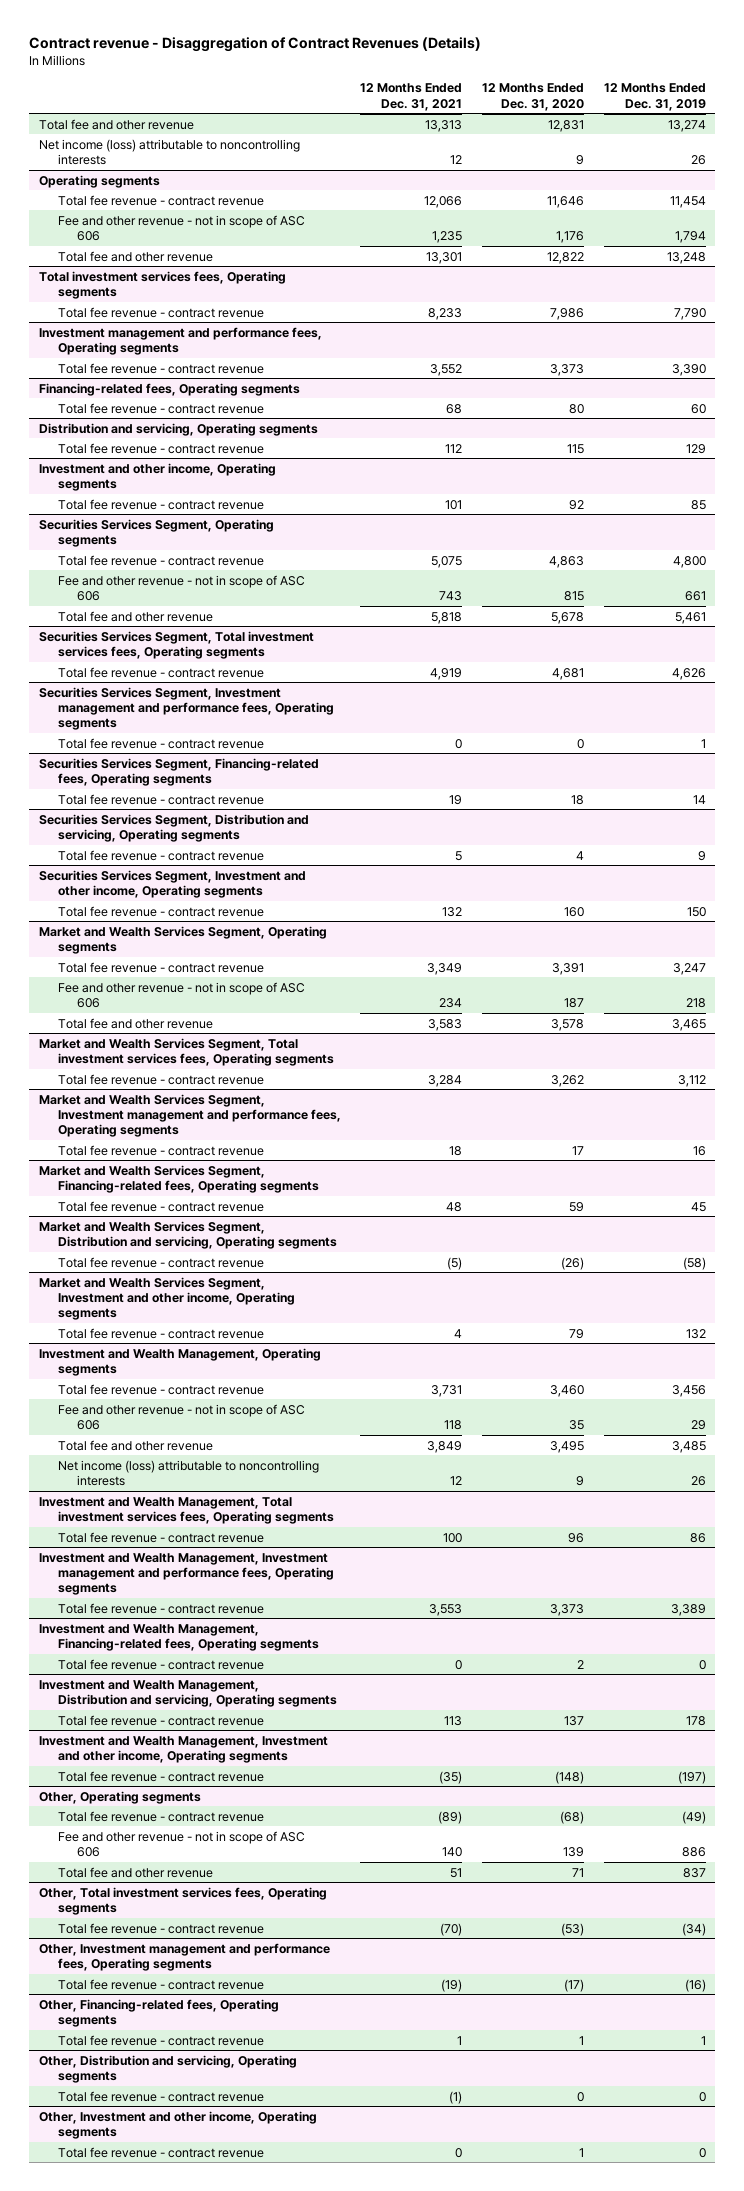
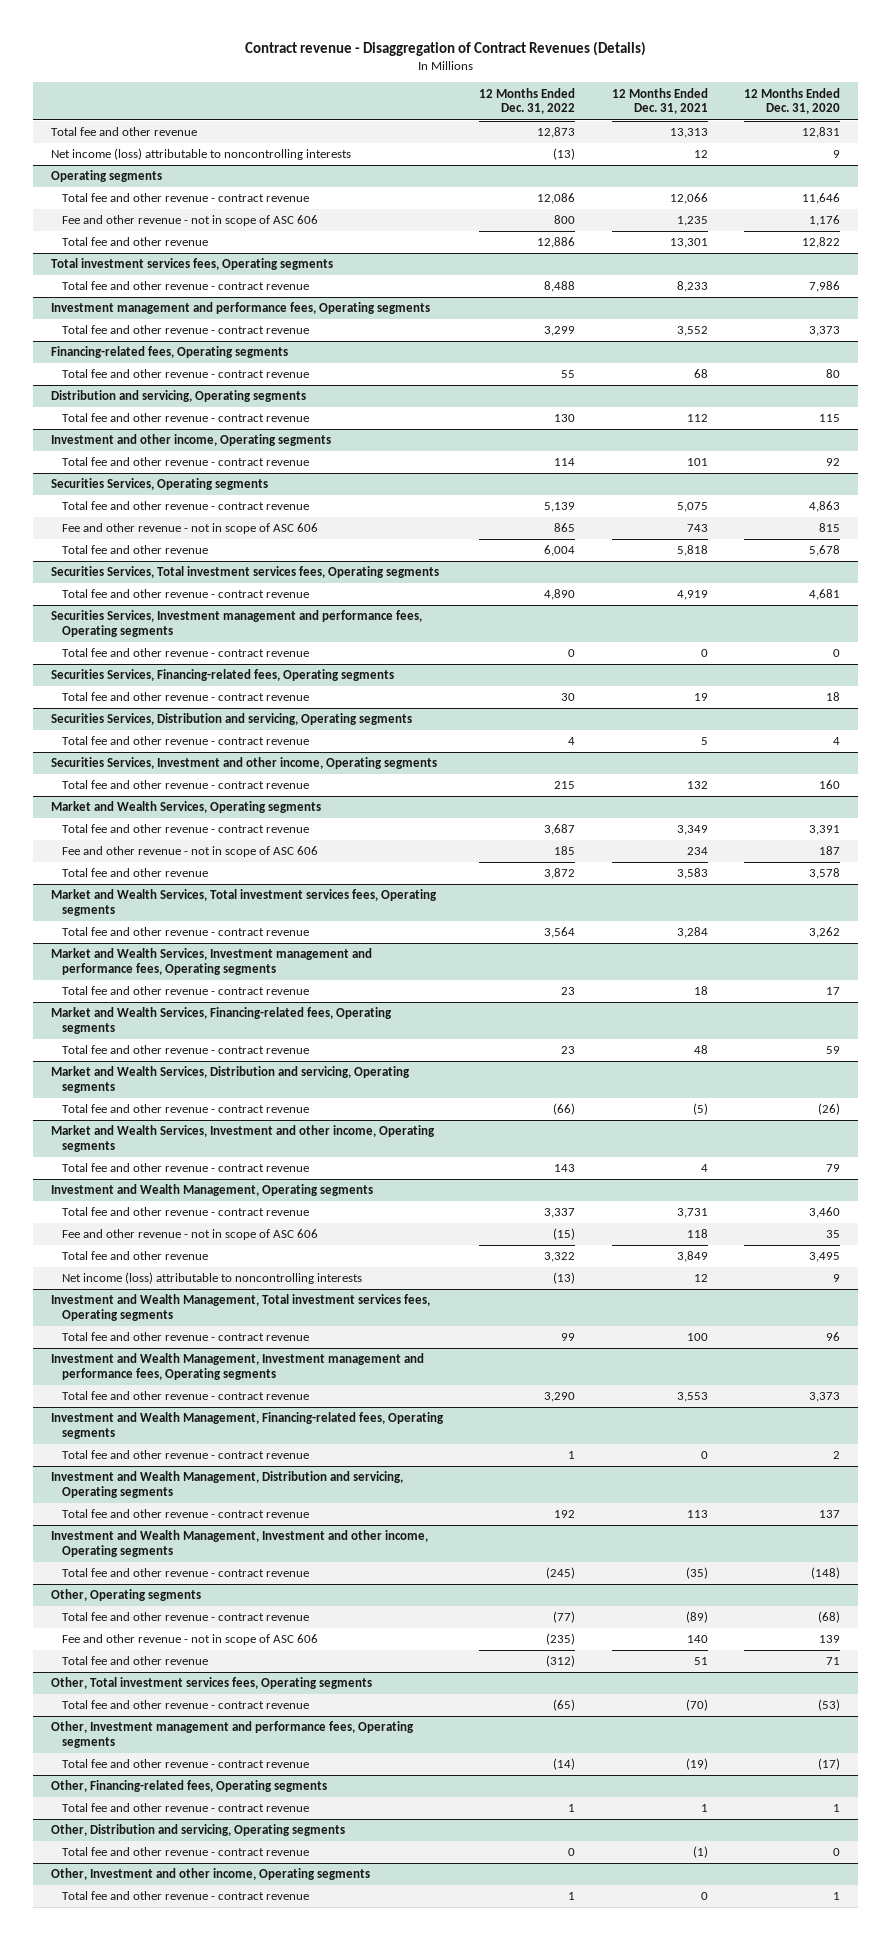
- | 12 Months Ended Dec. 31, 2021 | 12 Months Ended Dec. 31, 2020 | 12 Months Ended Dec. 31, 2019
+ | 12 Months Ended Dec. 31, 2022 | 12 Months Ended Dec. 31, 2021 | 12 Months Ended Dec. 31, 2020
@ Operating segments
- Total fee revenue - contract revenue | 12,066 | 11,646 | 11,454
+ Total fee and other revenue - contract revenue | 12,086 | 12,066 | 11,646
@ Total investment services fees, Operating segments
- Total fee revenue - contract revenue | 8,233 | 7,986 | 7,790
+ Total fee and other revenue - contract revenue | 8,488 | 8,233 | 7,986
@ Investment management and performance fees, Operating segments
- Total fee revenue - contract revenue | 3,552 | 3,373 | 3,390
+ Total fee and other revenue - contract revenue | 3,299 | 3,552 | 3,373
@ Financing-related fees, Operating segments
- Total fee revenue - contract revenue | 68 | 80 | 60
+ Total fee and other revenue - contract revenue | 55 | 68 | 80
@ Distribution and servicing, Operating segments
- Total fee revenue - contract revenue | 112 | 115 | 129
+ Total fee and other revenue - contract revenue | 130 | 112 | 115
@ Investment and other income, Operating segments
- Total fee revenue - contract revenue | 101 | 92 | 85
- Securities Services Segment, Operating segments
- Total fee revenue - contract revenue | 5,075 | 4,863 | 4,800
@ Investment and other income, Operating segments
+ Total fee and other revenue - contract revenue | 114 | 101 | 92
+ Securities Services, Operating segments
+ Total fee and other revenue - contract revenue | 5,139 | 5,075 | 4,863
- Securities Services Segment, Total investment services fees, Operating segments
- Total fee revenue - contract revenue | 4,919 | 4,681 | 4,626
- Securities Services Segment, Investment management and performance fees, Operating segments
- Total fee revenue - contract revenue | 0 | 0 | 1
- Securities Services Segment, Financing-related fees, Operating segments
- Total fee revenue - contract revenue | 19 | 18 | 14
- Securities Services Segment, Distribution and servicing, Operating segments
- Total fee revenue - contract revenue | 5 | 4 | 9
- Securities Services Segment, Investment and other income, Operating segments
- Total fee revenue - contract revenue | 132 | 160 | 150
- Market and Wealth Services Segment, Operating segments
- Total fee revenue - contract revenue | 3,349 | 3,391 | 3,247
+ Securities Services, Total investment services fees, Operating segments
+ Total fee and other revenue - contract revenue | 4,890 | 4,919 | 4,681
+ Securities Services, Investment management and performance fees, Operating segments
+ Total fee and other revenue - contract revenue | 0 | 0 | 0
+ Securities Services, Financing-related fees, Operating segments
+ Total fee and other revenue - contract revenue | 30 | 19 | 18
+ Securities Services, Distribution and servicing, Operating segments
+ Total fee and other revenue - contract revenue | 4 | 5 | 4
+ Securities Services, Investment and other income, Operating segments
+ Total fee and other revenue - contract revenue | 215 | 132 | 160
+ Market and Wealth Services, Operating segments
+ Total fee and other revenue - contract revenue | 3,687 | 3,349 | 3,391
- Market and Wealth Services Segment, Total investment services fees, Operating segments
- Total fee revenue - contract revenue | 3,284 | 3,262 | 3,112
- Market and Wealth Services Segment, Investment management and performance fees, Operating segments
- Total fee revenue - contract revenue | 18 | 17 | 16
- Market and Wealth Services Segment, Financing-related fees, Operating segments
- Total fee revenue - contract revenue | 48 | 59 | 45
- Market and Wealth Services Segment, Distribution and servicing, Operating segments
- Total fee revenue - contract revenue | (5) | (26) | (58)
- Market and Wealth Services Segment, Investment and other income, Operating segments
- Total fee revenue - contract revenue | 4 | 79 | 132
+ Market and Wealth Services, Total investment services fees, Operating segments
+ Total fee and other revenue - contract revenue | 3,564 | 3,284 | 3,262
+ Market and Wealth Services, Investment management and performance fees, Operating segments
+ Total fee and other revenue - contract revenue | 23 | 18 | 17
+ Market and Wealth Services, Financing-related fees, Operating segments
+ Total fee and other revenue - contract revenue | 23 | 48 | 59
+ Market and Wealth Services, Distribution and servicing, Operating segments
+ Total fee and other revenue - contract revenue | (66) | (5) | (26)
+ Market and Wealth Services, Investment and other income, Operating segments
+ Total fee and other revenue - contract revenue | 143 | 4 | 79
@ Investment and Wealth Management, Operating segments
- Total fee revenue - contract revenue | 3,731 | 3,460 | 3,456
+ Total fee and other revenue - contract revenue | 3,337 | 3,731 | 3,460
@ Investment and Wealth Management, Total investment services fees, Operating segments
- Total fee revenue - contract revenue | 100 | 96 | 86
+ Total fee and other revenue - contract revenue | 99 | 100 | 96
@ Investment and Wealth Management, Investment management and performance fees, Operating segments
- Total fee revenue - contract revenue | 3,553 | 3,373 | 3,389
+ Total fee and other revenue - contract revenue | 3,290 | 3,553 | 3,373
@ Investment and Wealth Management, Financing-related fees, Operating segments
- Total fee revenue - contract revenue | 0 | 2 | 0
+ Total fee and other revenue - contract revenue | 1 | 0 | 2
@ Investment and Wealth Management, Distribution and servicing, Operating segments
- Total fee revenue - contract revenue | 113 | 137 | 178
+ Total fee and other revenue - contract revenue | 192 | 113 | 137
@ Investment and Wealth Management, Investment and other income, Operating segments
- Total fee revenue - contract revenue | (35) | (148) | (197)
+ Total fee and other revenue - contract revenue | (245) | (35) | (148)
@ Other, Operating segments
- Total fee revenue - contract revenue | (89) | (68) | (49)
+ Total fee and other revenue - contract revenue | (77) | (89) | (68)
@ Other, Total investment services fees, Operating segments
- Total fee revenue - contract revenue | (70) | (53) | (34)
+ Total fee and other revenue - contract revenue | (65) | (70) | (53)
@ Other, Investment management and performance fees, Operating segments
- Total fee revenue - contract revenue | (19) | (17) | (16)
+ Total fee and other revenue - contract revenue | (14) | (19) | (17)
@ Other, Financing-related fees, Operating segments
- Total fee revenue - contract revenue | 1 | 1 | 1
+ Total fee and other revenue - contract revenue | 1 | 1 | 1
@ Other, Distribution and servicing, Operating segments
- Total fee revenue - contract revenue | (1) | 0 | 0
+ Total fee and other revenue - contract revenue | 0 | (1) | 0
@ Other, Investment and other income, Operating segments
- Total fee revenue - contract revenue | 0 | 1 | 0
+ Total fee and other revenue - contract revenue | 1 | 0 | 1

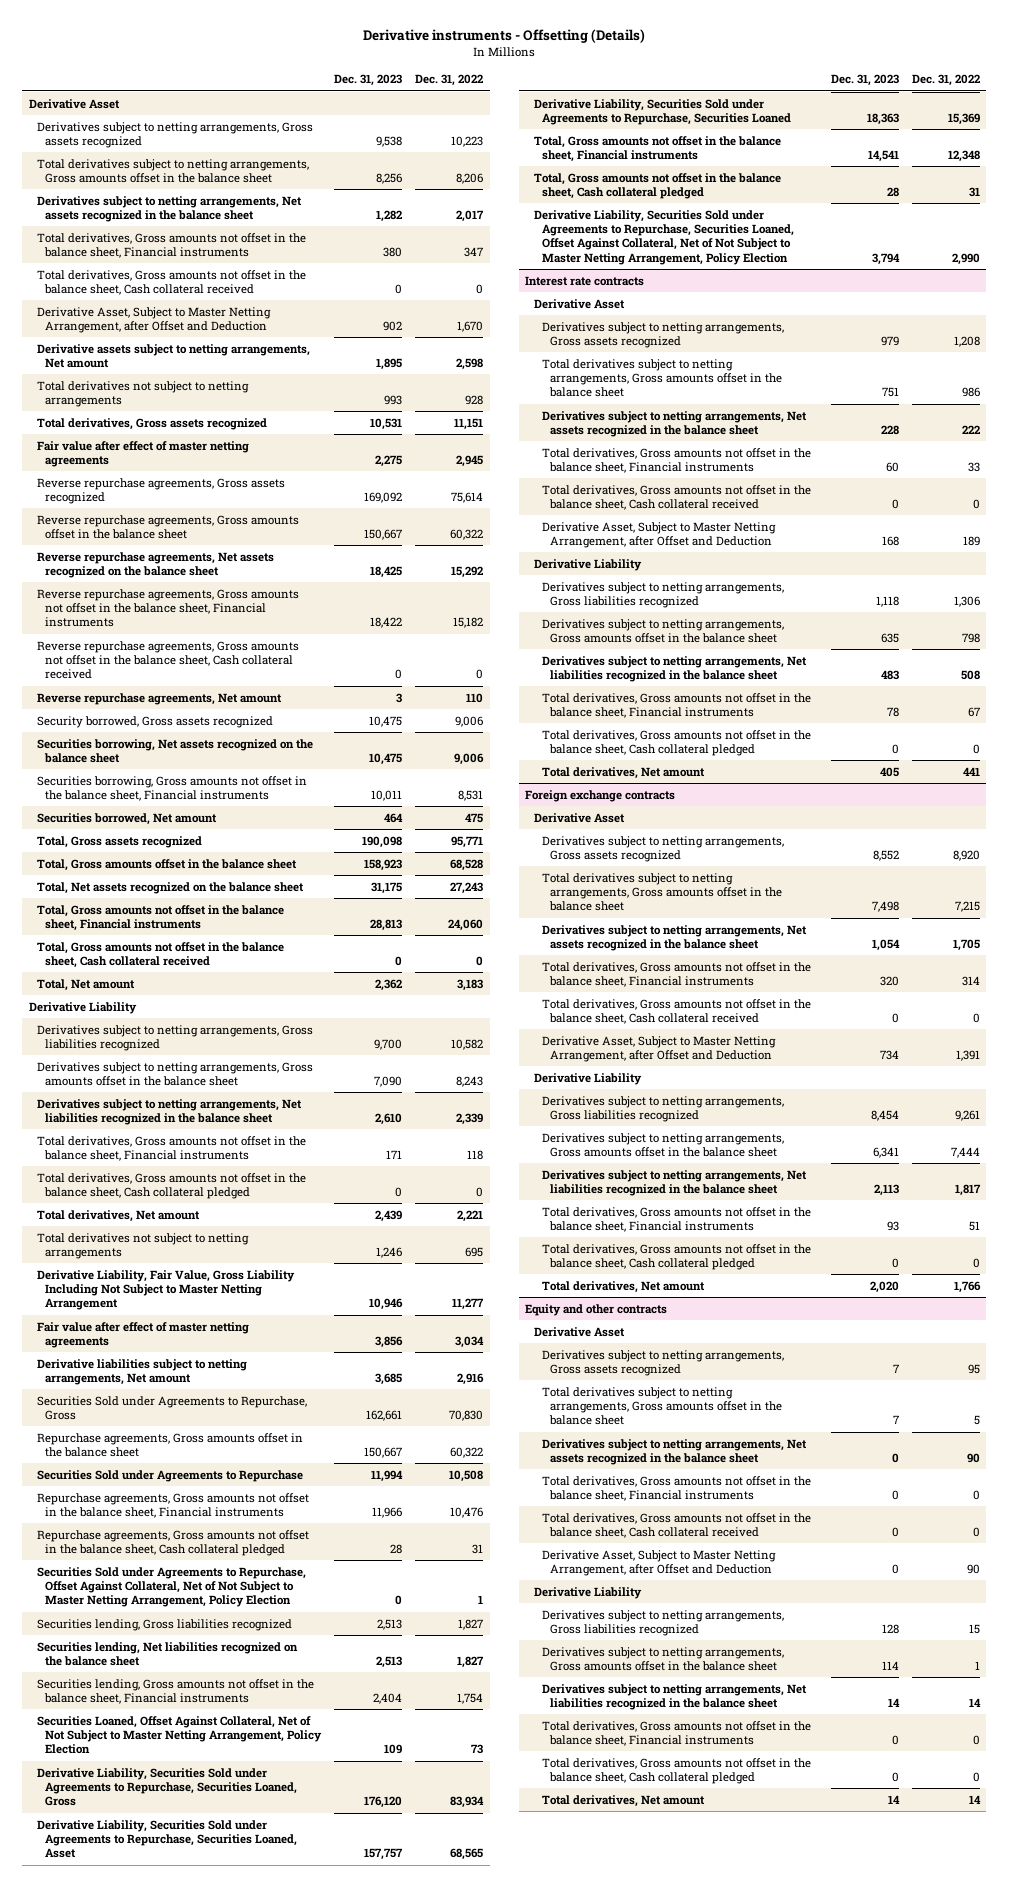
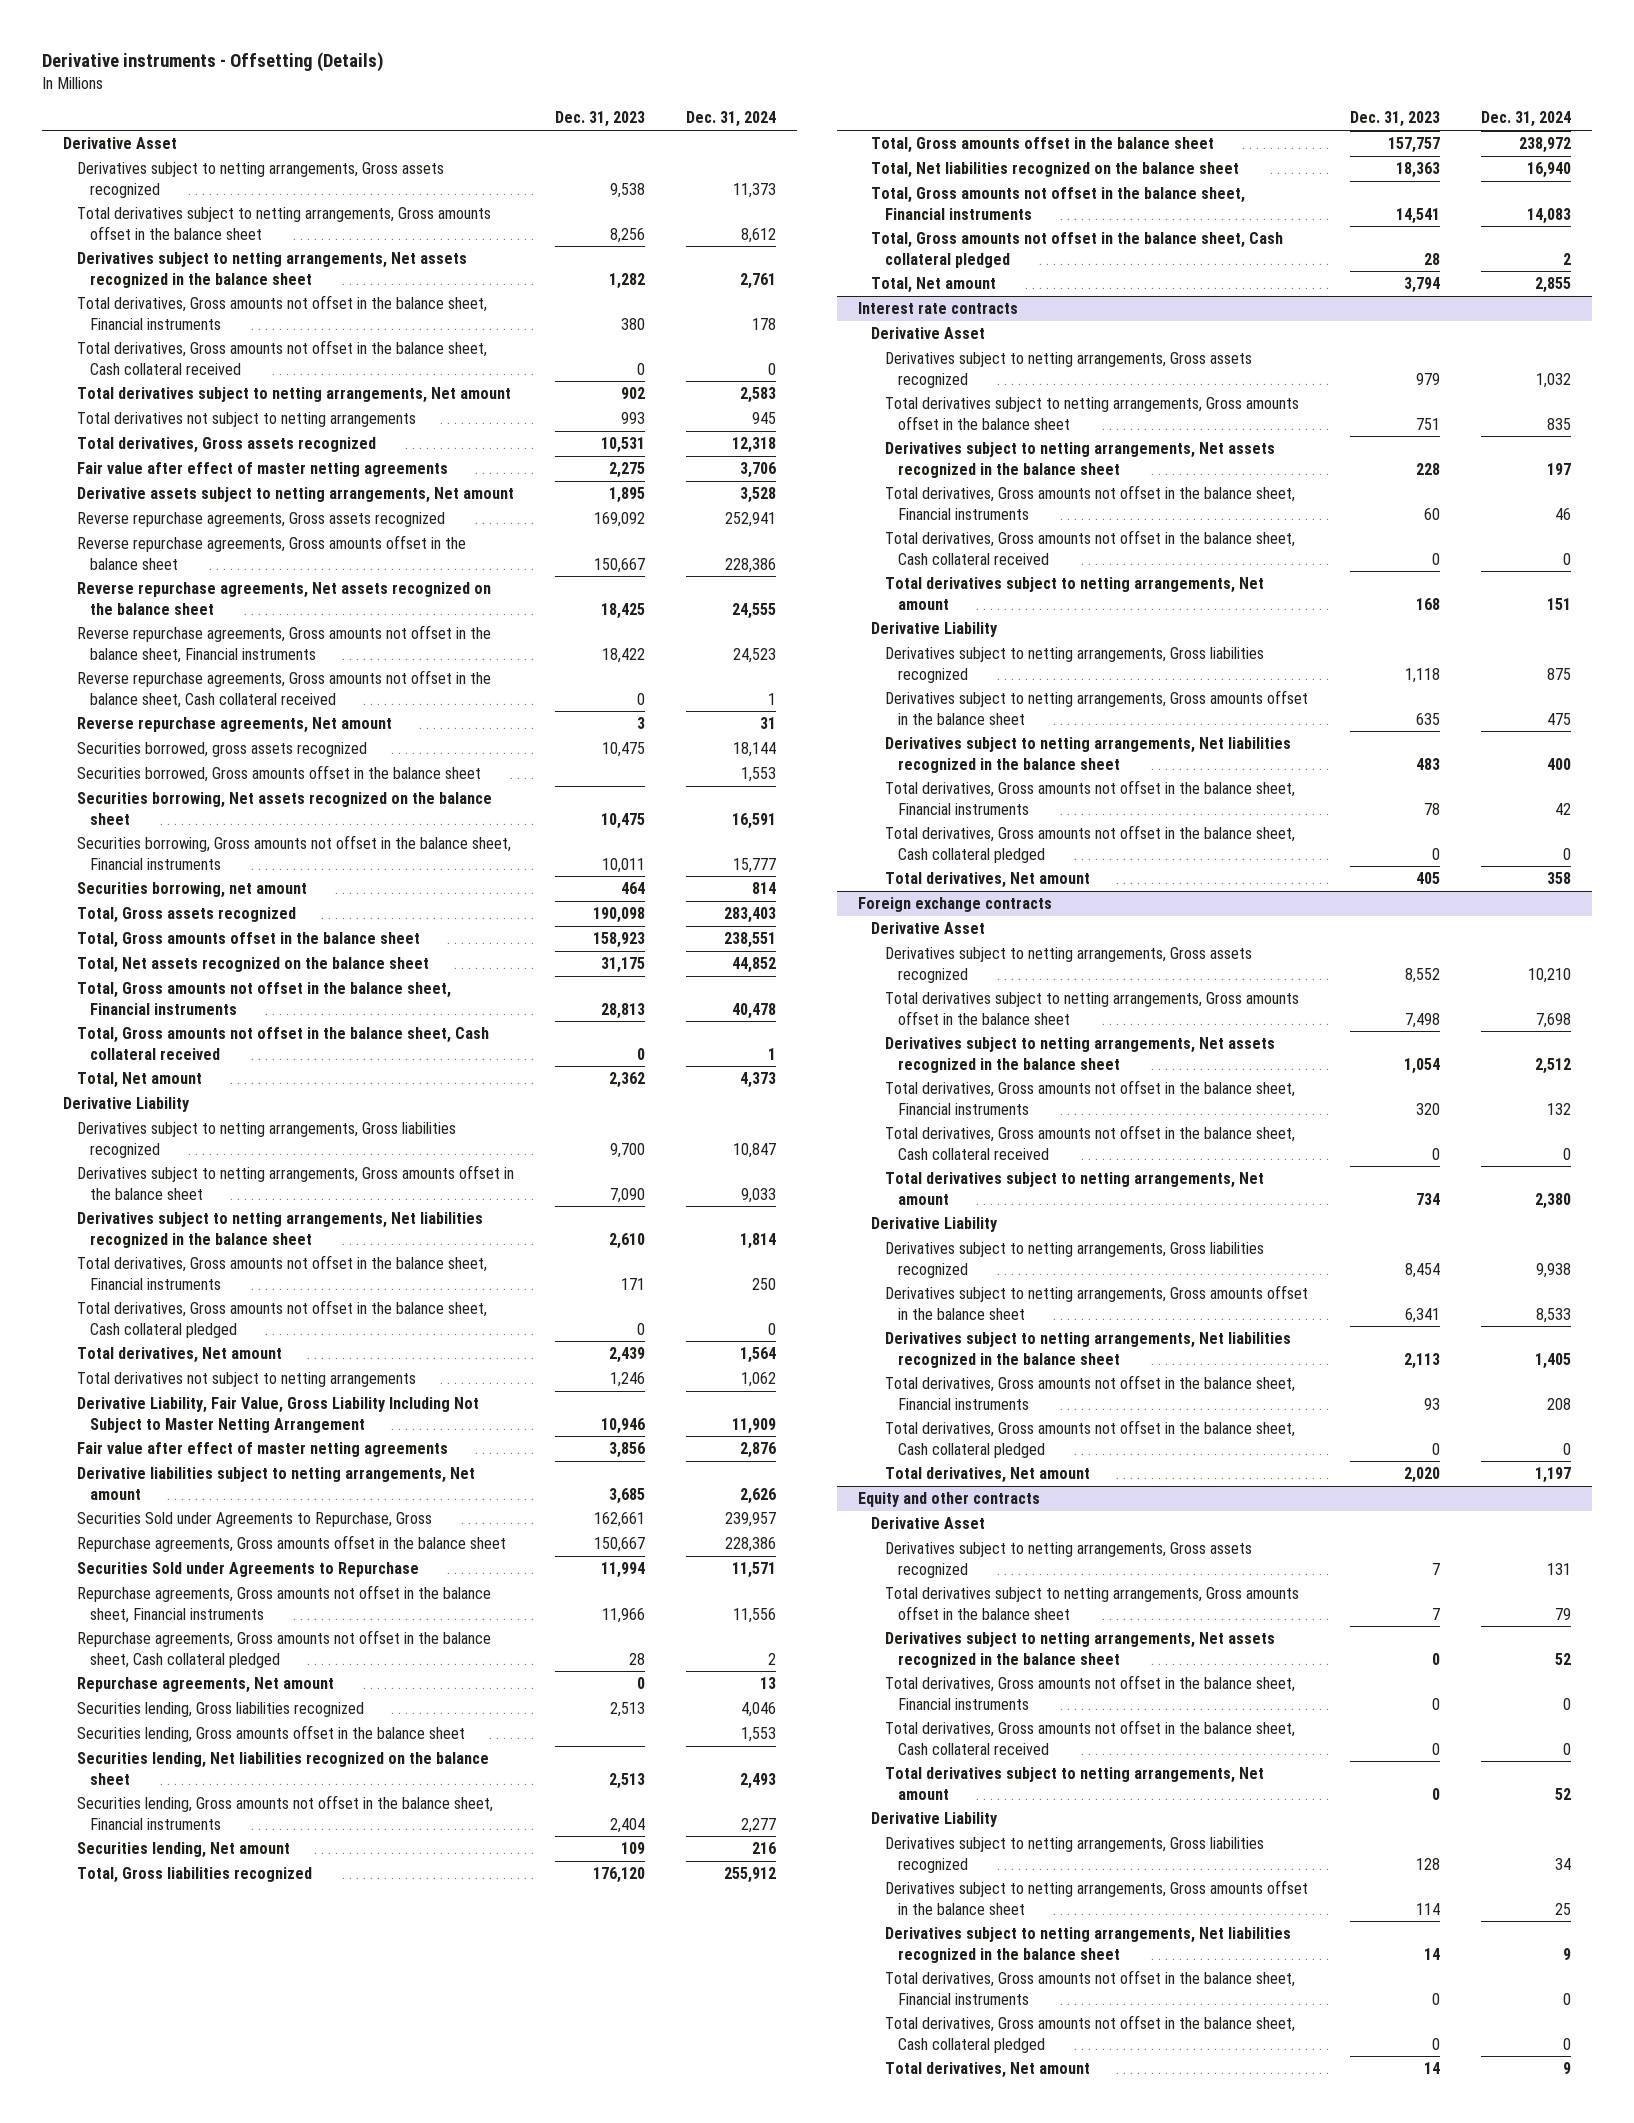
- | Dec. 31, 2023 | Dec. 31, 2022
+ | Dec. 31, 2023 | Dec. 31, 2024
- Derivative Asset, Subject to Master Netting Arrangement, after Offset and Deduction | 902 | 1,670
+ Total derivatives subject to netting arrangements, Net amount | 902 | 2,583
moved down: Derivative assets subject to netting arrangements, Net amount | 1,895 | 3,528
- Security borrowed, Gross assets recognized | 10,475 | 9,006
+ Securities borrowed, gross assets recognized | 10,475 | 18,144
+ Securities borrowed, Gross amounts offset in the balance sheet | | 1,553
- Securities borrowed, Net amount | 464 | 475
+ Securities borrowing, net amount | 464 | 814
- Securities Sold under Agreements to Repurchase, Offset Against Collateral, Net of Not Subject to Master Netting Arrangement, Policy Election | 0 | 1
+ Repurchase agreements, Net amount | 0 | 13
+ Securities lending, Gross amounts offset in the balance sheet | | 1,553
- Securities Loaned, Offset Against Collateral, Net of Not Subject to Master Netting Arrangement, Policy Election | 109 | 73
- Derivative Liability, Securities Sold under Agreements to Repurchase, Securities Loaned, Gross | 176,120 | 83,934
- Derivative Liability, Securities Sold under Agreements to Repurchase, Securities Loaned, Asset | 157,757 | 68,565
- Derivative Liability, Securities Sold under Agreements to Repurchase, Securities Loaned | 18,363 | 15,369
+ Securities lending, Net amount | 109 | 216
+ Total, Gross liabilities recognized | 176,120 | 255,912
+ Total, Gross amounts offset in the balance sheet | 157,757 | 238,972
+ Total, Net liabilities recognized on the balance sheet | 18,363 | 16,940
- Derivative Liability, Securities Sold under Agreements to Repurchase, Securities Loaned, Offset Against Collateral, Net of Not Subject to Master Netting Arrangement, Policy Election | 3,794 | 2,990
+ Total, Net amount | 3,794 | 2,855
@ Interest rate contracts
- Derivative Asset, Subject to Master Netting Arrangement, after Offset and Deduction | 168 | 189
+ Total derivatives subject to netting arrangements, Net amount | 168 | 151
@ Foreign exchange contracts
- Derivative Asset, Subject to Master Netting Arrangement, after Offset and Deduction | 734 | 1,391
+ Total derivatives subject to netting arrangements, Net amount | 734 | 2,380
@ Equity and other contracts
- Derivative Asset, Subject to Master Netting Arrangement, after Offset and Deduction | 0 | 90
+ Total derivatives subject to netting arrangements, Net amount | 0 | 52

